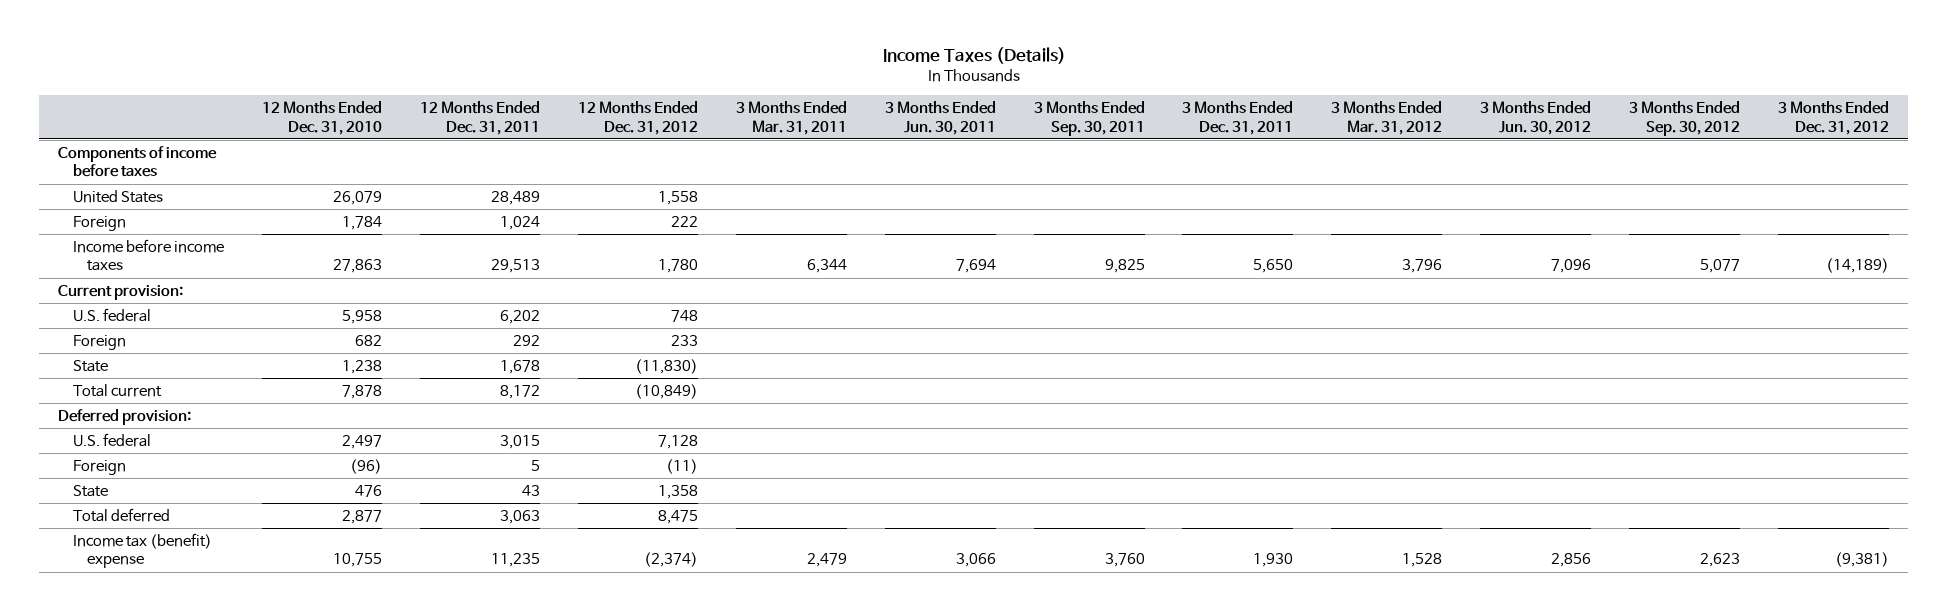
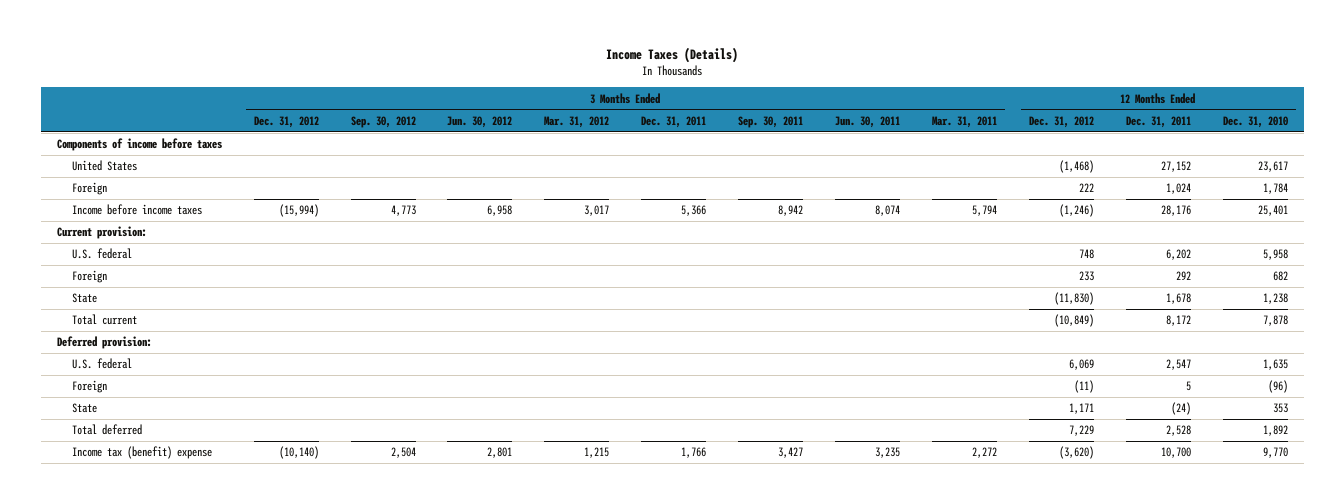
- | 12 Months Ended Dec. 31, 2010 | 12 Months Ended Dec. 31, 2011 | 12 Months Ended Dec. 31, 2012 | 3 Months Ended Mar. 31, 2011 | 3 Months Ended Jun. 30, 2011 | 3 Months Ended Sep. 30, 2011 | 3 Months Ended Dec. 31, 2011 | 3 Months Ended Mar. 31, 2012 | 3 Months Ended Jun. 30, 2012 | 3 Months Ended Sep. 30, 2012 | 3 Months Ended Dec. 31, 2012
+ | 3 Months Ended Dec. 31, 2012 | 3 Months Ended Sep. 30, 2012 | 3 Months Ended Jun. 30, 2012 | 3 Months Ended Mar. 31, 2012 | 3 Months Ended Dec. 31, 2011 | 3 Months Ended Sep. 30, 2011 | 3 Months Ended Jun. 30, 2011 | 3 Months Ended Mar. 31, 2011 | 12 Months Ended Dec. 31, 2012 | 12 Months Ended Dec. 31, 2011 | 12 Months Ended Dec. 31, 2010
- United States | 26,079 | 28,489 | 1,558 | | | | | | | |
+ United States | | | | | | | | | (1,468) | 27,152 | 23,617
- Income before income taxes | 27,863 | 29,513 | 1,780 | 6,344 | 7,694 | 9,825 | 5,650 | 3,796 | 7,096 | 5,077 | (14,189)
+ Income before income taxes | (15,994) | 4,773 | 6,958 | 3,017 | 5,366 | 8,942 | 8,074 | 5,794 | (1,246) | 28,176 | 25,401
- U.S. federal | 2,497 | 3,015 | 7,128 | | | | | | | |
+ U.S. federal | | | | | | | | | 6,069 | 2,547 | 1,635
- State | 476 | 43 | 1,358 | | | | | | | |
- Total deferred | 2,877 | 3,063 | 8,475 | | | | | | | |
- Income tax (benefit) expense | 10,755 | 11,235 | (2,374) | 2,479 | 3,066 | 3,760 | 1,930 | 1,528 | 2,856 | 2,623 | (9,381)
+ State | | | | | | | | | 1,171 | (24) | 353
+ Total deferred | | | | | | | | | 7,229 | 2,528 | 1,892
+ Income tax (benefit) expense | (10,140) | 2,504 | 2,801 | 1,215 | 1,766 | 3,427 | 3,235 | 2,272 | (3,620) | 10,700 | 9,770

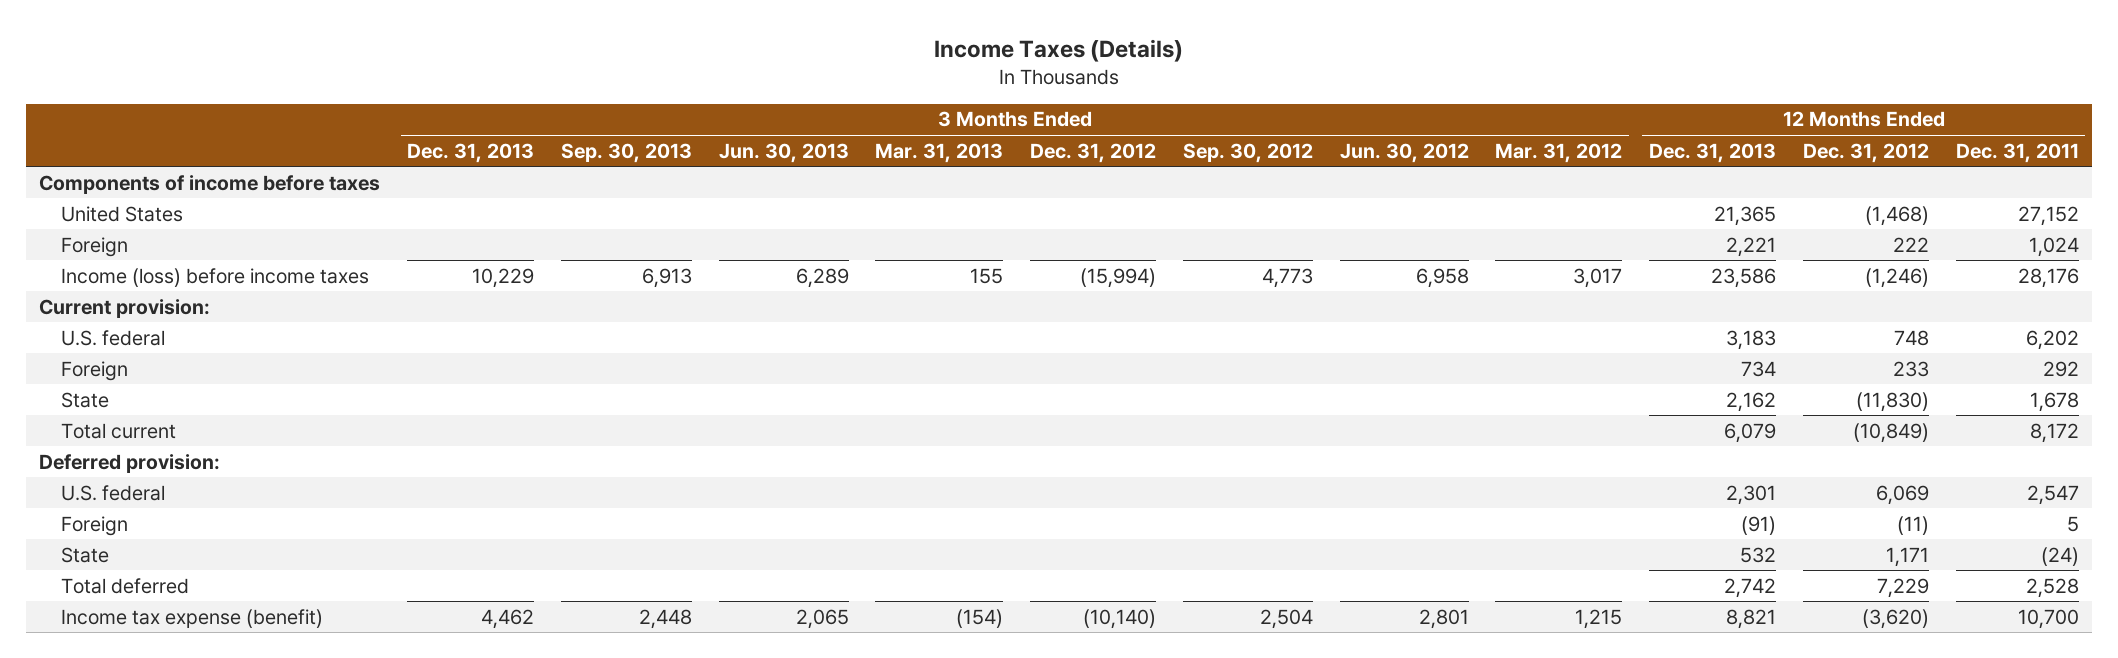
- | 3 Months Ended Dec. 31, 2012 | 3 Months Ended Sep. 30, 2012 | 3 Months Ended Jun. 30, 2012 | 3 Months Ended Mar. 31, 2012 | 3 Months Ended Dec. 31, 2011 | 3 Months Ended Sep. 30, 2011 | 3 Months Ended Jun. 30, 2011 | 3 Months Ended Mar. 31, 2011 | 12 Months Ended Dec. 31, 2012 | 12 Months Ended Dec. 31, 2011 | 12 Months Ended Dec. 31, 2010
+ | 3 Months Ended Dec. 31, 2013 | 3 Months Ended Sep. 30, 2013 | 3 Months Ended Jun. 30, 2013 | 3 Months Ended Mar. 31, 2013 | 3 Months Ended Dec. 31, 2012 | 3 Months Ended Sep. 30, 2012 | 3 Months Ended Jun. 30, 2012 | 3 Months Ended Mar. 31, 2012 | 12 Months Ended Dec. 31, 2013 | 12 Months Ended Dec. 31, 2012 | 12 Months Ended Dec. 31, 2011
- Income before income taxes | (15,994) | 4,773 | 6,958 | 3,017 | 5,366 | 8,942 | 8,074 | 5,794 | (1,246) | 28,176 | 25,401
+ Income (loss) before income taxes | 10,229 | 6,913 | 6,289 | 155 | (15,994) | 4,773 | 6,958 | 3,017 | 23,586 | (1,246) | 28,176
- Income tax (benefit) expense | (10,140) | 2,504 | 2,801 | 1,215 | 1,766 | 3,427 | 3,235 | 2,272 | (3,620) | 10,700 | 9,770
+ Income tax expense (benefit) | 4,462 | 2,448 | 2,065 | (154) | (10,140) | 2,504 | 2,801 | 1,215 | 8,821 | (3,620) | 10,700

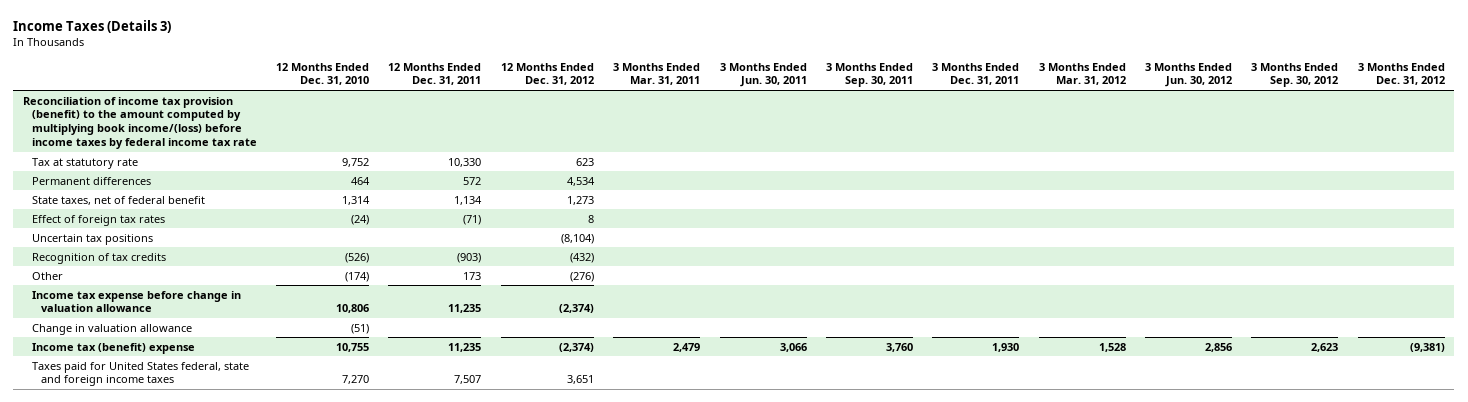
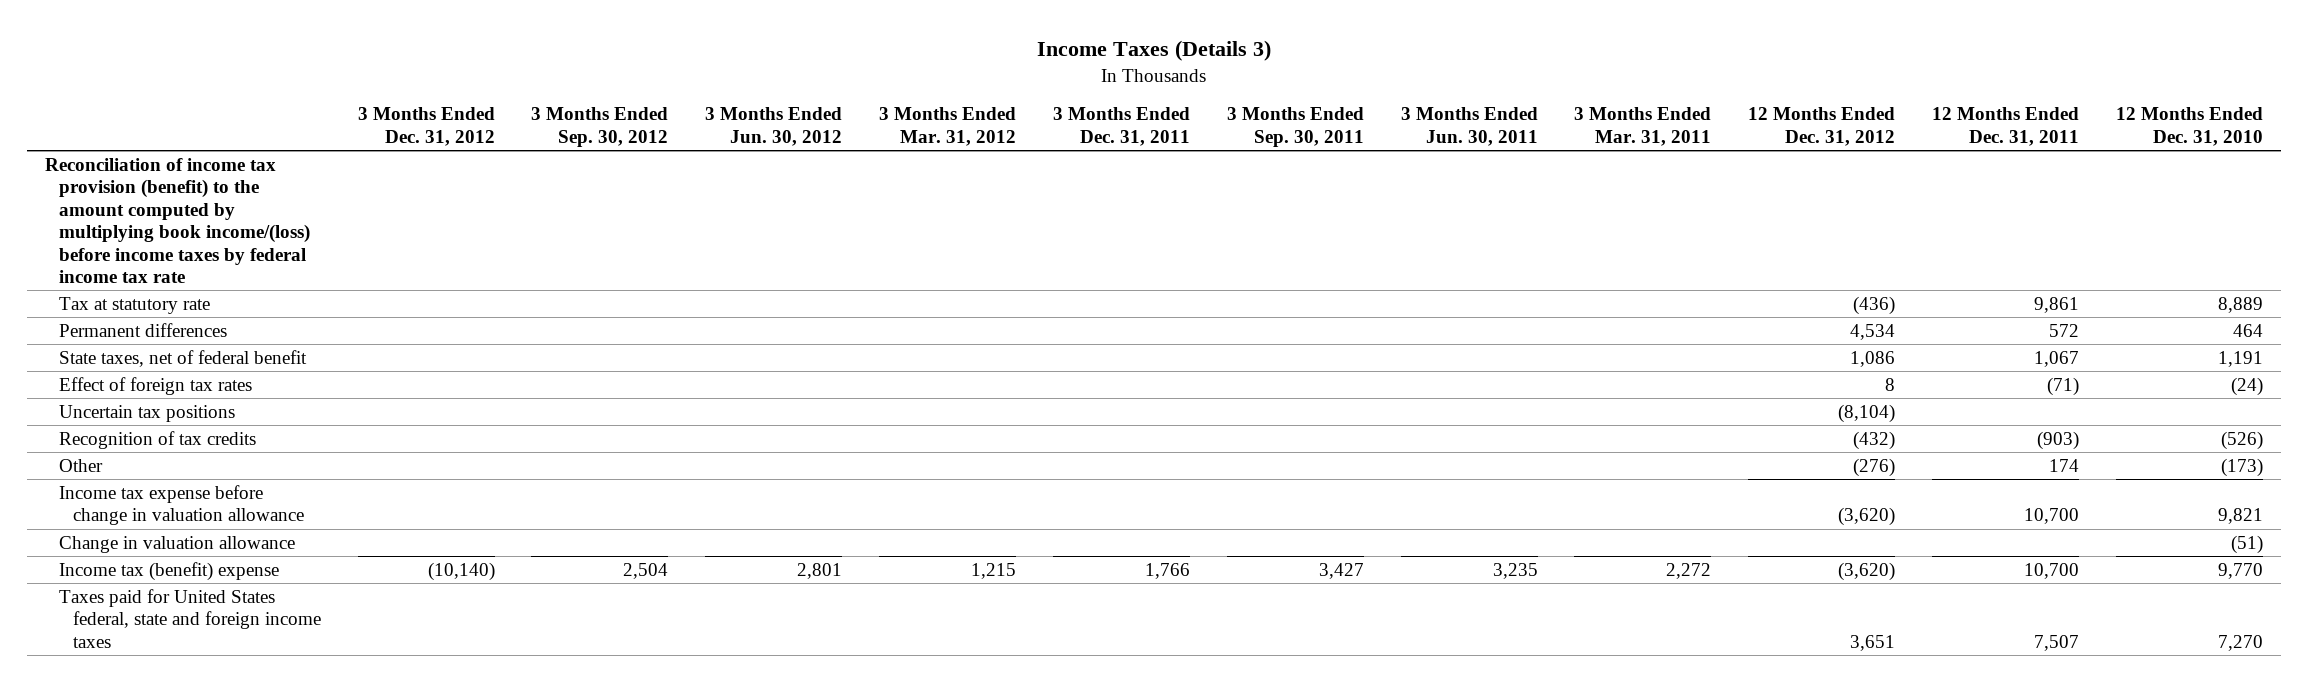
- | 12 Months Ended Dec. 31, 2010 | 12 Months Ended Dec. 31, 2011 | 12 Months Ended Dec. 31, 2012 | 3 Months Ended Mar. 31, 2011 | 3 Months Ended Jun. 30, 2011 | 3 Months Ended Sep. 30, 2011 | 3 Months Ended Dec. 31, 2011 | 3 Months Ended Mar. 31, 2012 | 3 Months Ended Jun. 30, 2012 | 3 Months Ended Sep. 30, 2012 | 3 Months Ended Dec. 31, 2012
+ | 3 Months Ended Dec. 31, 2012 | 3 Months Ended Sep. 30, 2012 | 3 Months Ended Jun. 30, 2012 | 3 Months Ended Mar. 31, 2012 | 3 Months Ended Dec. 31, 2011 | 3 Months Ended Sep. 30, 2011 | 3 Months Ended Jun. 30, 2011 | 3 Months Ended Mar. 31, 2011 | 12 Months Ended Dec. 31, 2012 | 12 Months Ended Dec. 31, 2011 | 12 Months Ended Dec. 31, 2010
- Tax at statutory rate | 9,752 | 10,330 | 623 | | | | | | | |
+ Tax at statutory rate | | | | | | | | | (436) | 9,861 | 8,889
- State taxes, net of federal benefit | 1,314 | 1,134 | 1,273 | | | | | | | |
+ State taxes, net of federal benefit | | | | | | | | | 1,086 | 1,067 | 1,191
- Other | (174) | 173 | (276) | | | | | | | |
- Income tax expense before change in valuation allowance | 10,806 | 11,235 | (2,374) | | | | | | | |
+ Other | | | | | | | | | (276) | 174 | (173)
+ Income tax expense before change in valuation allowance | | | | | | | | | (3,620) | 10,700 | 9,821
- Income tax (benefit) expense | 10,755 | 11,235 | (2,374) | 2,479 | 3,066 | 3,760 | 1,930 | 1,528 | 2,856 | 2,623 | (9,381)
+ Income tax (benefit) expense | (10,140) | 2,504 | 2,801 | 1,215 | 1,766 | 3,427 | 3,235 | 2,272 | (3,620) | 10,700 | 9,770

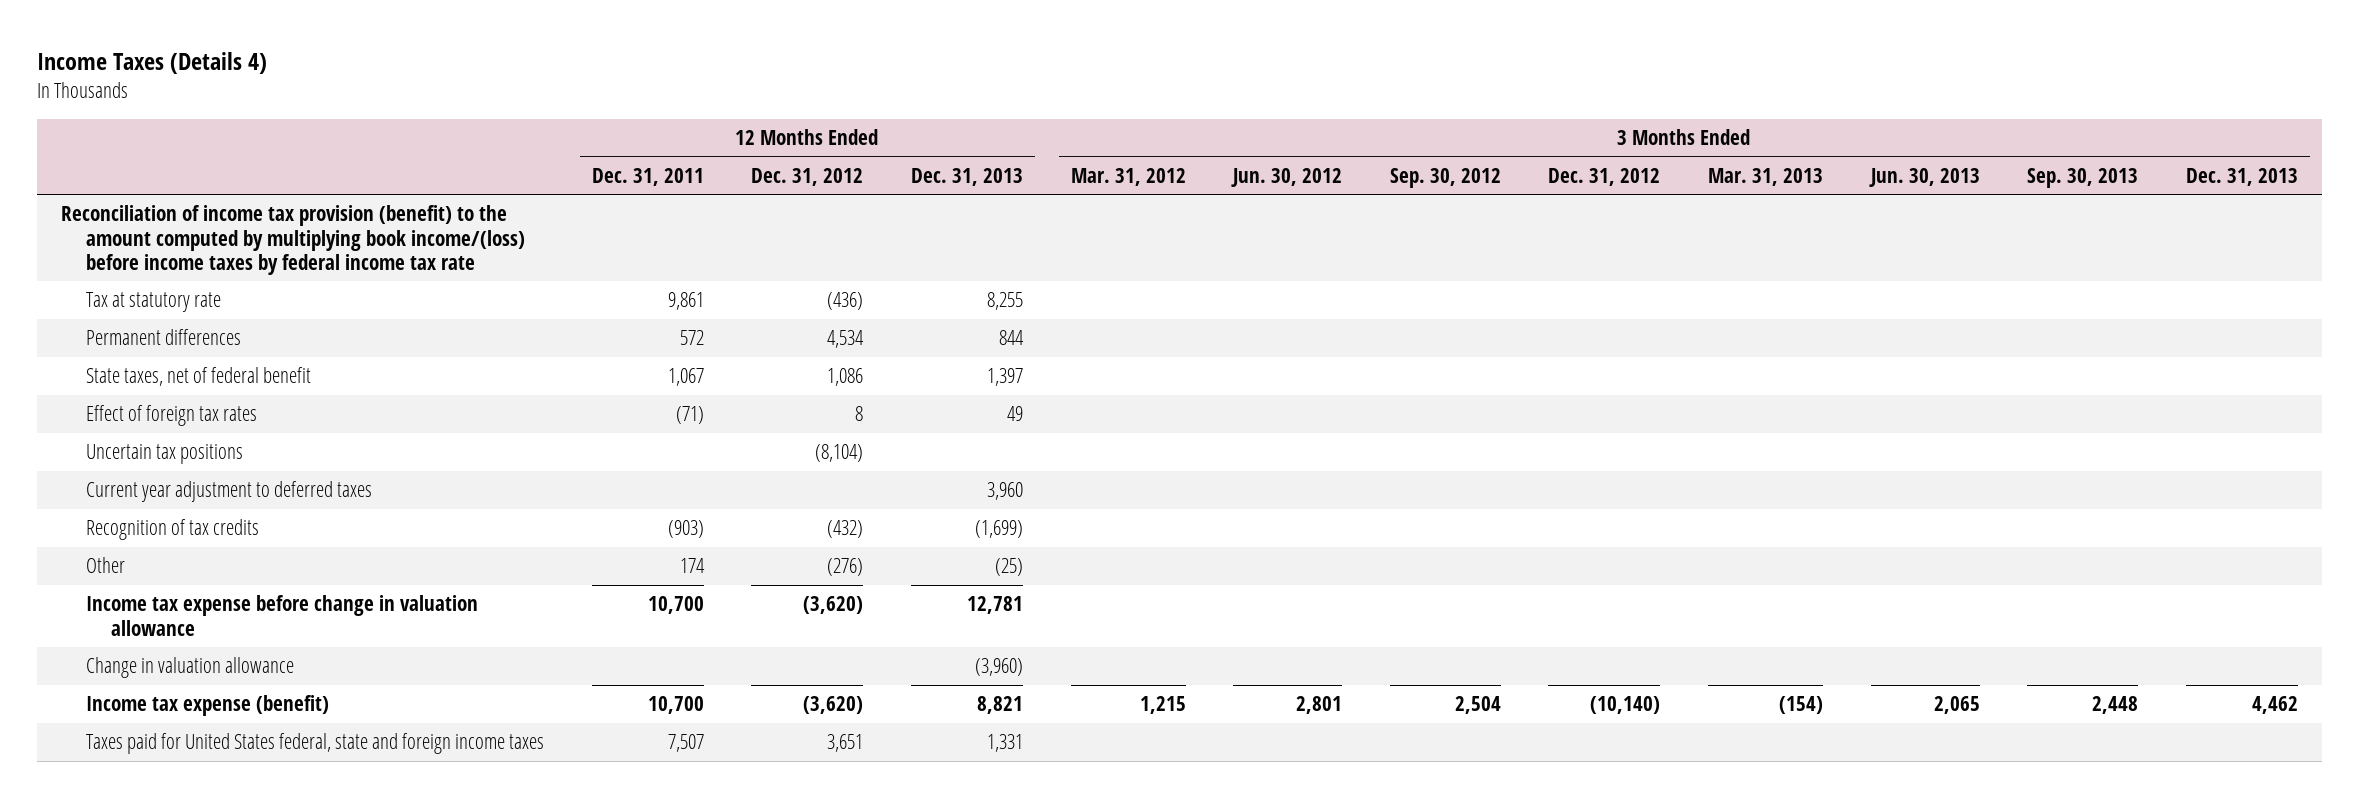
- Income Taxes (Details 3)
+ Income Taxes (Details 4)
- | 3 Months Ended Dec. 31, 2012 | 3 Months Ended Sep. 30, 2012 | 3 Months Ended Jun. 30, 2012 | 3 Months Ended Mar. 31, 2012 | 3 Months Ended Dec. 31, 2011 | 3 Months Ended Sep. 30, 2011 | 3 Months Ended Jun. 30, 2011 | 3 Months Ended Mar. 31, 2011 | 12 Months Ended Dec. 31, 2012 | 12 Months Ended Dec. 31, 2011 | 12 Months Ended Dec. 31, 2010
+ | 12 Months Ended Dec. 31, 2011 | 12 Months Ended Dec. 31, 2012 | 12 Months Ended Dec. 31, 2013 | 3 Months Ended Mar. 31, 2012 | 3 Months Ended Jun. 30, 2012 | 3 Months Ended Sep. 30, 2012 | 3 Months Ended Dec. 31, 2012 | 3 Months Ended Mar. 31, 2013 | 3 Months Ended Jun. 30, 2013 | 3 Months Ended Sep. 30, 2013 | 3 Months Ended Dec. 31, 2013
+ Current year adjustment to deferred taxes | | | 3,960 | | | | | | | |
- Income tax (benefit) expense | (10,140) | 2,504 | 2,801 | 1,215 | 1,766 | 3,427 | 3,235 | 2,272 | (3,620) | 10,700 | 9,770
+ Income tax expense (benefit) | 10,700 | (3,620) | 8,821 | 1,215 | 2,801 | 2,504 | (10,140) | (154) | 2,065 | 2,448 | 4,462

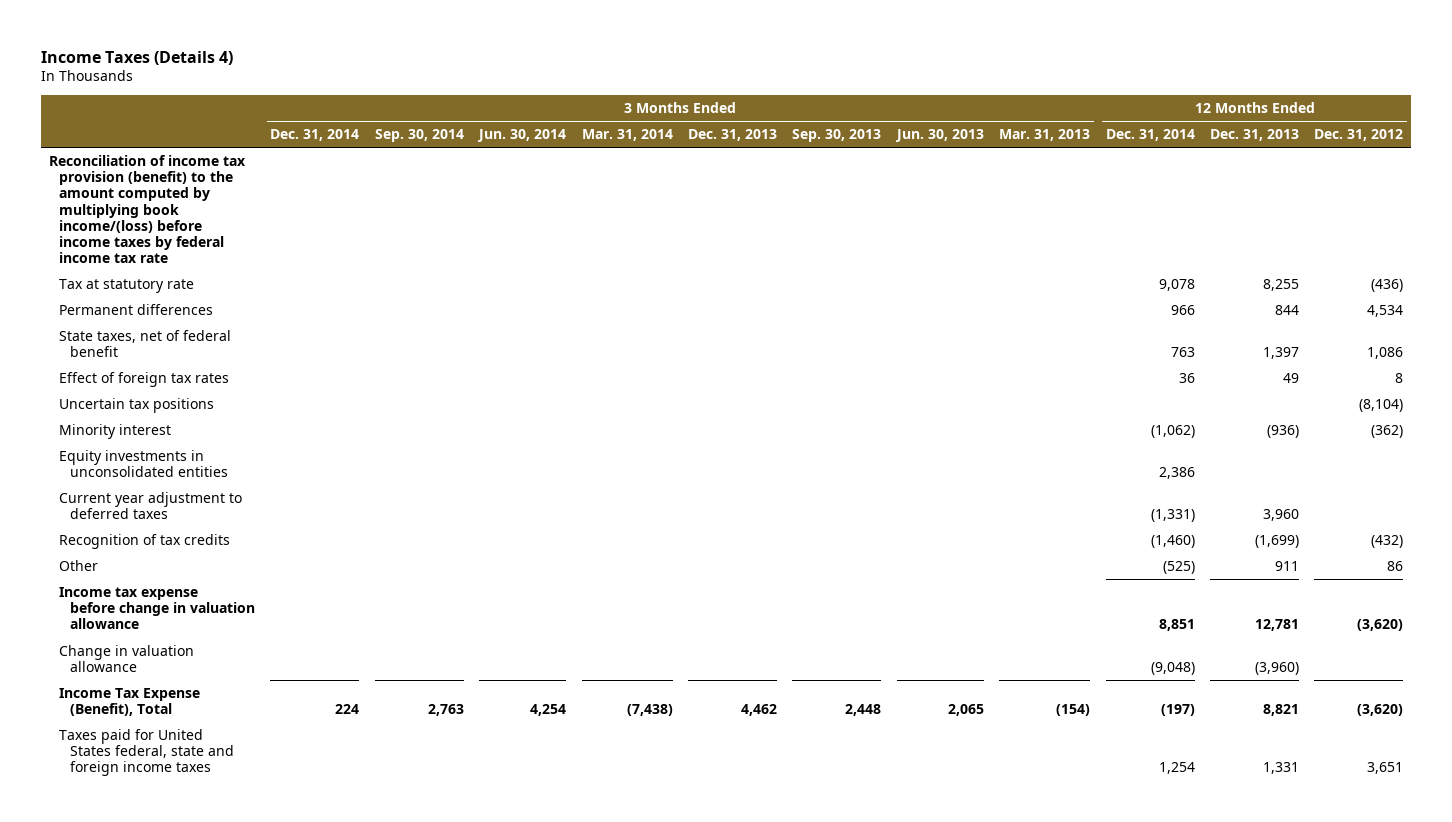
- | 12 Months Ended Dec. 31, 2011 | 12 Months Ended Dec. 31, 2012 | 12 Months Ended Dec. 31, 2013 | 3 Months Ended Mar. 31, 2012 | 3 Months Ended Jun. 30, 2012 | 3 Months Ended Sep. 30, 2012 | 3 Months Ended Dec. 31, 2012 | 3 Months Ended Mar. 31, 2013 | 3 Months Ended Jun. 30, 2013 | 3 Months Ended Sep. 30, 2013 | 3 Months Ended Dec. 31, 2013
+ | 3 Months Ended Dec. 31, 2014 | 3 Months Ended Sep. 30, 2014 | 3 Months Ended Jun. 30, 2014 | 3 Months Ended Mar. 31, 2014 | 3 Months Ended Dec. 31, 2013 | 3 Months Ended Sep. 30, 2013 | 3 Months Ended Jun. 30, 2013 | 3 Months Ended Mar. 31, 2013 | 12 Months Ended Dec. 31, 2014 | 12 Months Ended Dec. 31, 2013 | 12 Months Ended Dec. 31, 2012
+ Minority interest | | | | | | | | | (1,062) | (936) | (362)
+ Equity investments in unconsolidated entities | | | | | | | | | 2,386 | |
- Other | 174 | (276) | (25) | | | | | | | |
+ Other | | | | | | | | | (525) | 911 | 86
- Income tax expense (benefit) | 10,700 | (3,620) | 8,821 | 1,215 | 2,801 | 2,504 | (10,140) | (154) | 2,065 | 2,448 | 4,462
+ Income Tax Expense (Benefit), Total | 224 | 2,763 | 4,254 | (7,438) | 4,462 | 2,448 | 2,065 | (154) | (197) | 8,821 | (3,620)

